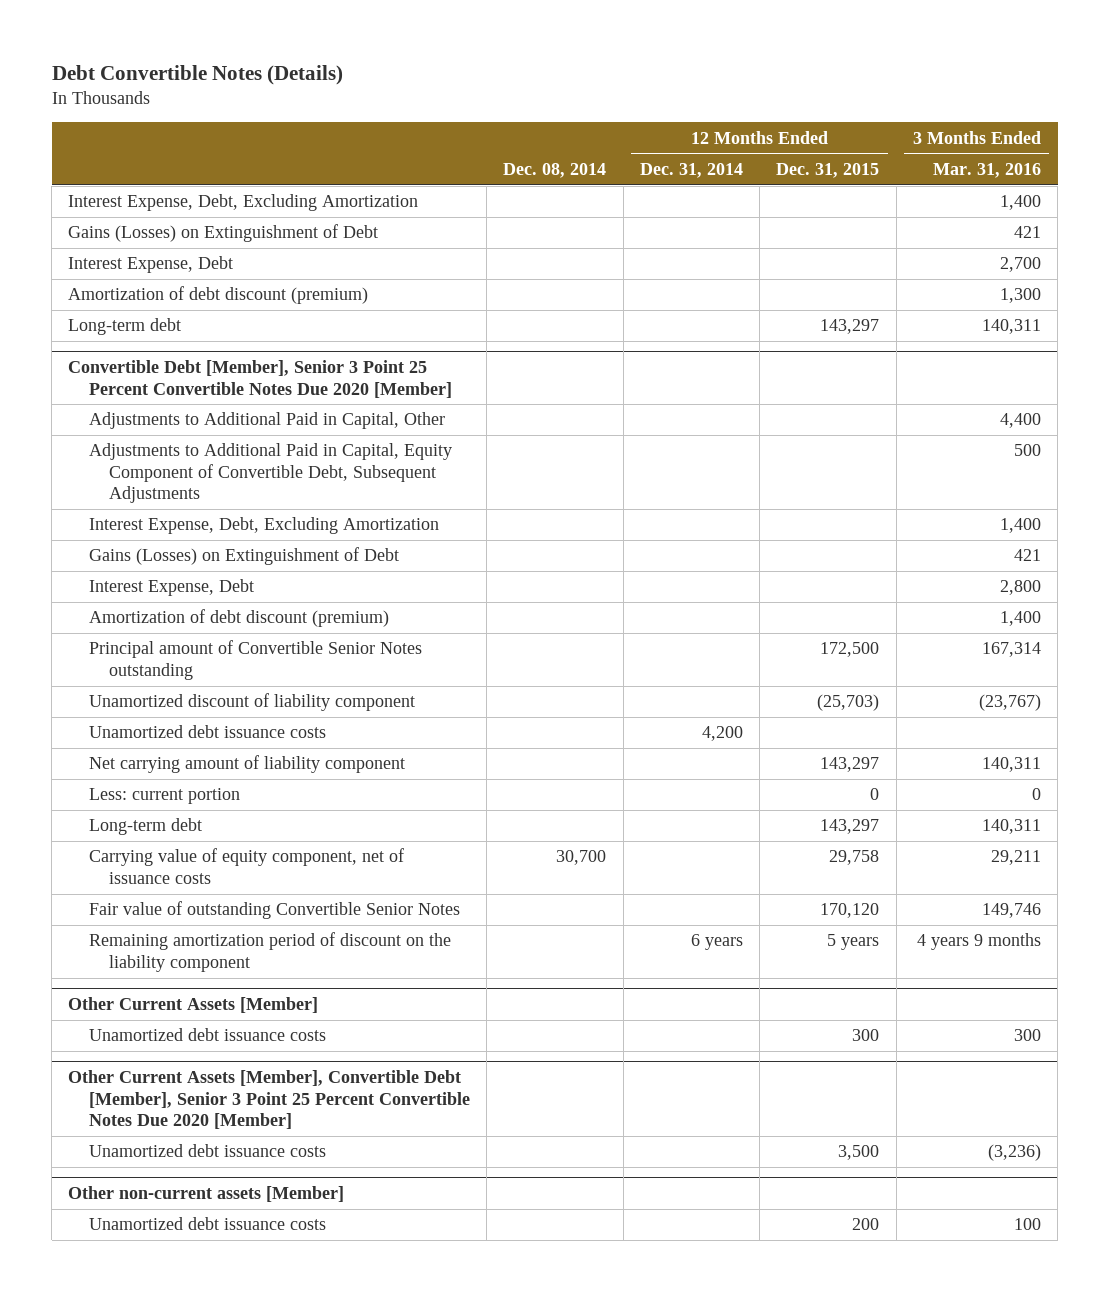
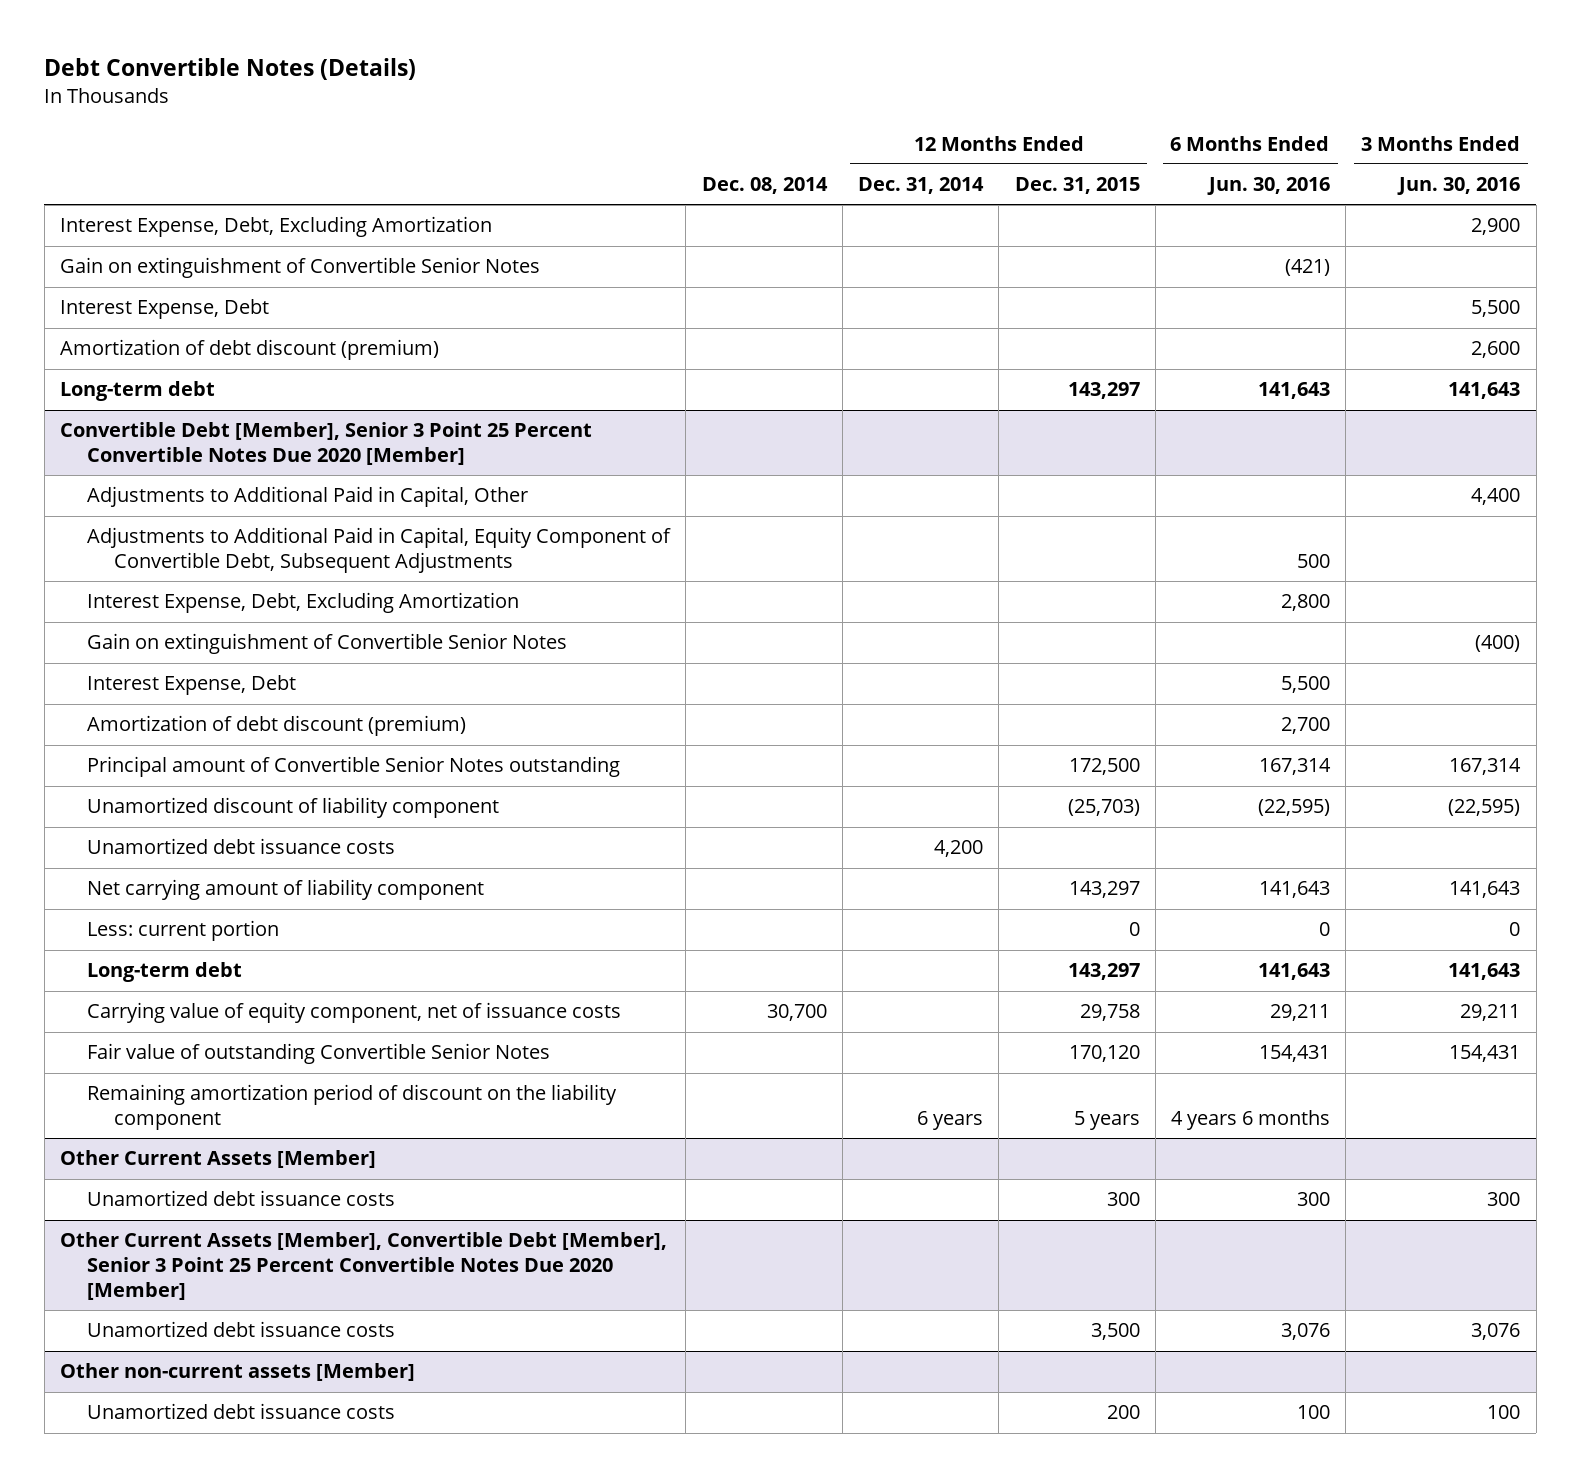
- | Dec. 08, 2014 | 12 Months Ended Dec. 31, 2014 | 12 Months Ended Dec. 31, 2015 | 3 Months Ended Mar. 31, 2016
+ | Dec. 08, 2014 | 12 Months Ended Dec. 31, 2014 | 12 Months Ended Dec. 31, 2015 | 6 Months Ended Jun. 30, 2016 | 3 Months Ended Jun. 30, 2016
- Gains (Losses) on Extinguishment of Debt | | | | 421
+ Gain on extinguishment of Convertible Senior Notes | | | | (421) |
@ Convertible Debt [Member], Senior 3 Point 25 Percent Convertible Notes Due 2020 [Member]
- Gains (Losses) on Extinguishment of Debt | | | | 421
+ Gain on extinguishment of Convertible Senior Notes | | | | | (400)

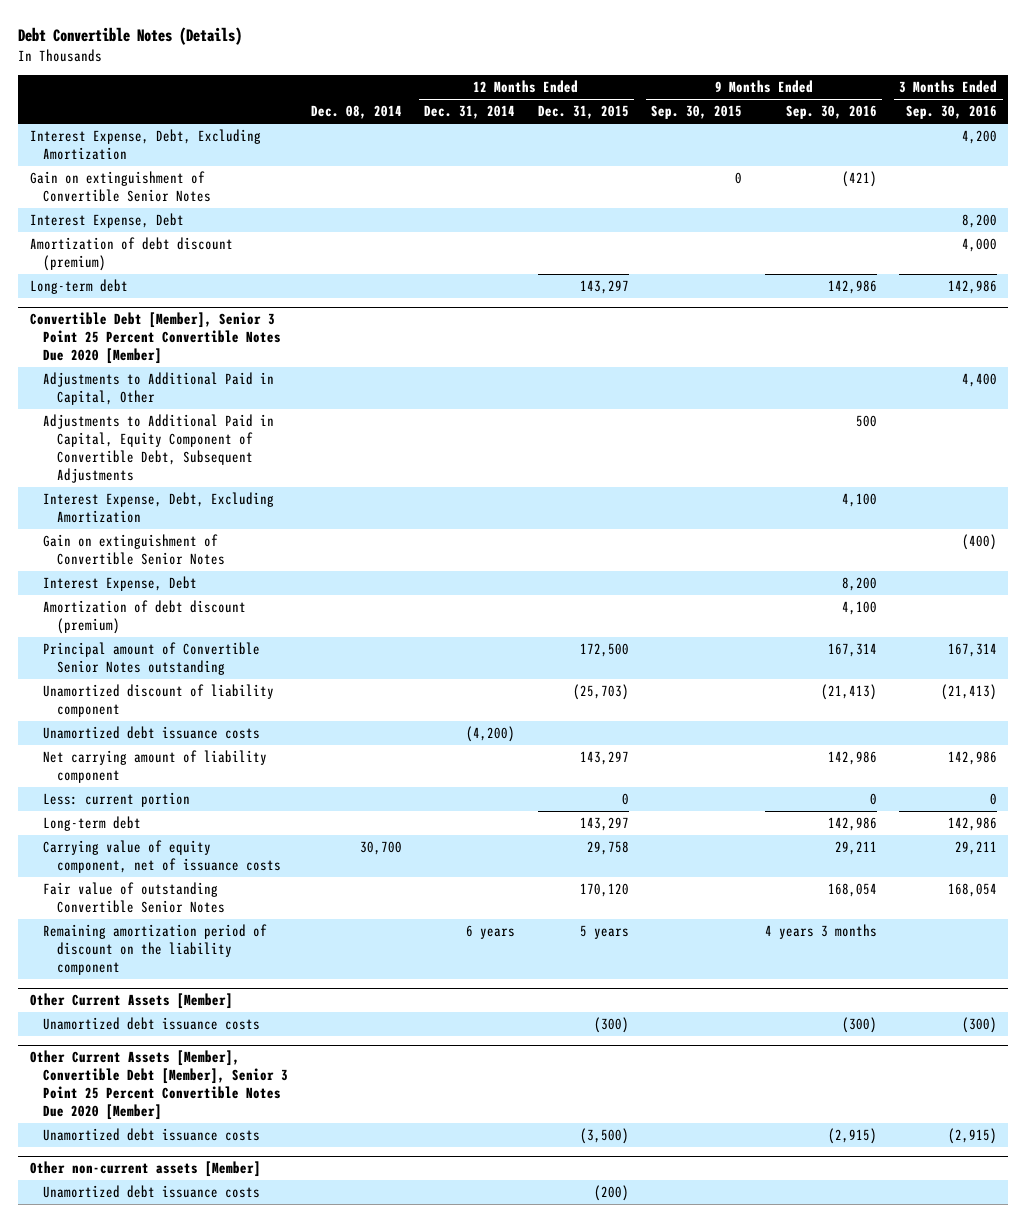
- | Dec. 08, 2014 | 12 Months Ended Dec. 31, 2014 | 12 Months Ended Dec. 31, 2015 | 6 Months Ended Jun. 30, 2016 | 3 Months Ended Jun. 30, 2016
+ | Dec. 08, 2014 | 12 Months Ended Dec. 31, 2014 | 12 Months Ended Dec. 31, 2015 | 9 Months Ended Sep. 30, 2015 | 9 Months Ended Sep. 30, 2016 | 3 Months Ended Sep. 30, 2016
@ Convertible Debt [Member], Senior 3 Point 25 Percent Convertible Notes Due 2020 [Member]
- Unamortized debt issuance costs | | 4,200 | | |
+ Unamortized debt issuance costs | | (4,200) | | | |
@ Other Current Assets [Member]
- Unamortized debt issuance costs | | | 300 | 300 | 300
+ Unamortized debt issuance costs | | | (300) | | (300) | (300)
@ Other Current Assets [Member], Convertible Debt [Member], Senior 3 Point 25 Percent Convertible Notes Due 2020 [Member]
- Unamortized debt issuance costs | | | 3,500 | 3,076 | 3,076
+ Unamortized debt issuance costs | | | (3,500) | | (2,915) | (2,915)
@ Other non-current assets [Member]
- Unamortized debt issuance costs | | | 200 | 100 | 100
+ Unamortized debt issuance costs | | | (200) | | |

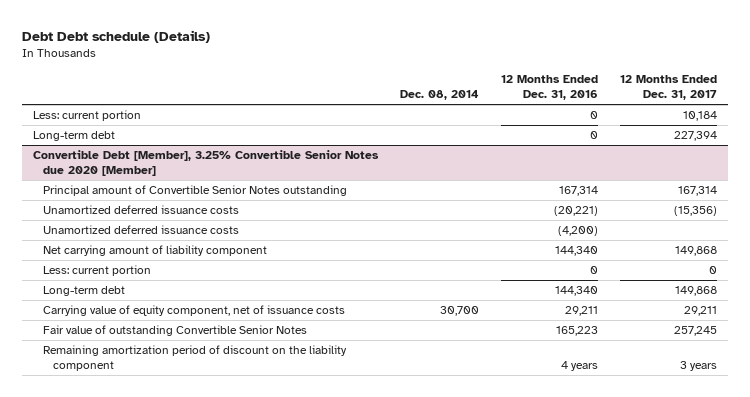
- Debt Convertible Notes (Details)
+ Debt Debt schedule (Details)
- | Dec. 08, 2014 | 12 Months Ended Dec. 31, 2014 | 12 Months Ended Dec. 31, 2015 | 9 Months Ended Sep. 30, 2015 | 9 Months Ended Sep. 30, 2016 | 3 Months Ended Sep. 30, 2016
+ | Dec. 08, 2014 | 12 Months Ended Dec. 31, 2016 | 12 Months Ended Dec. 31, 2017
- Interest Expense, Debt, Excluding Amortization | | | | | | 4,200
- Gain on extinguishment of Convertible Senior Notes | | | | 0 | (421) |
- Interest Expense, Debt | | | | | | 8,200
- Amortization of debt discount (premium) | | | | | | 4,000
+ Less: current portion | | 0 | 10,184
- Convertible Debt [Member], Senior 3 Point 25 Percent Convertible Notes Due 2020 [Member]
- Adjustments to Additional Paid in Capital, Other | | | | | | 4,400
- Adjustments to Additional Paid in Capital, Equity Component of Convertible Debt, Subsequent Adjustments | | | | | 500 |
- Interest Expense, Debt, Excluding Amortization | | | | | 4,100 |
- Gain on extinguishment of Convertible Senior Notes | | | | | | (400)
- Interest Expense, Debt | | | | | 8,200 |
- Amortization of debt discount (premium) | | | | | 4,100 |
+ Convertible Debt [Member], 3.25% Convertible Senior Notes due 2020 [Member]
- Unamortized discount of liability component | | | (25,703) | | (21,413) | (21,413)
- Unamortized debt issuance costs | | (4,200) | | | |
+ Unamortized deferred issuance costs | | (20,221) | (15,356)
+ Unamortized deferred issuance costs | | (4,200) |
- Other Current Assets [Member]
- Unamortized debt issuance costs | | | (300) | | (300) | (300)
- Other Current Assets [Member], Convertible Debt [Member], Senior 3 Point 25 Percent Convertible Notes Due 2020 [Member]
- Unamortized debt issuance costs | | | (3,500) | | (2,915) | (2,915)
- Other non-current assets [Member]
- Unamortized debt issuance costs | | | (200) | | |

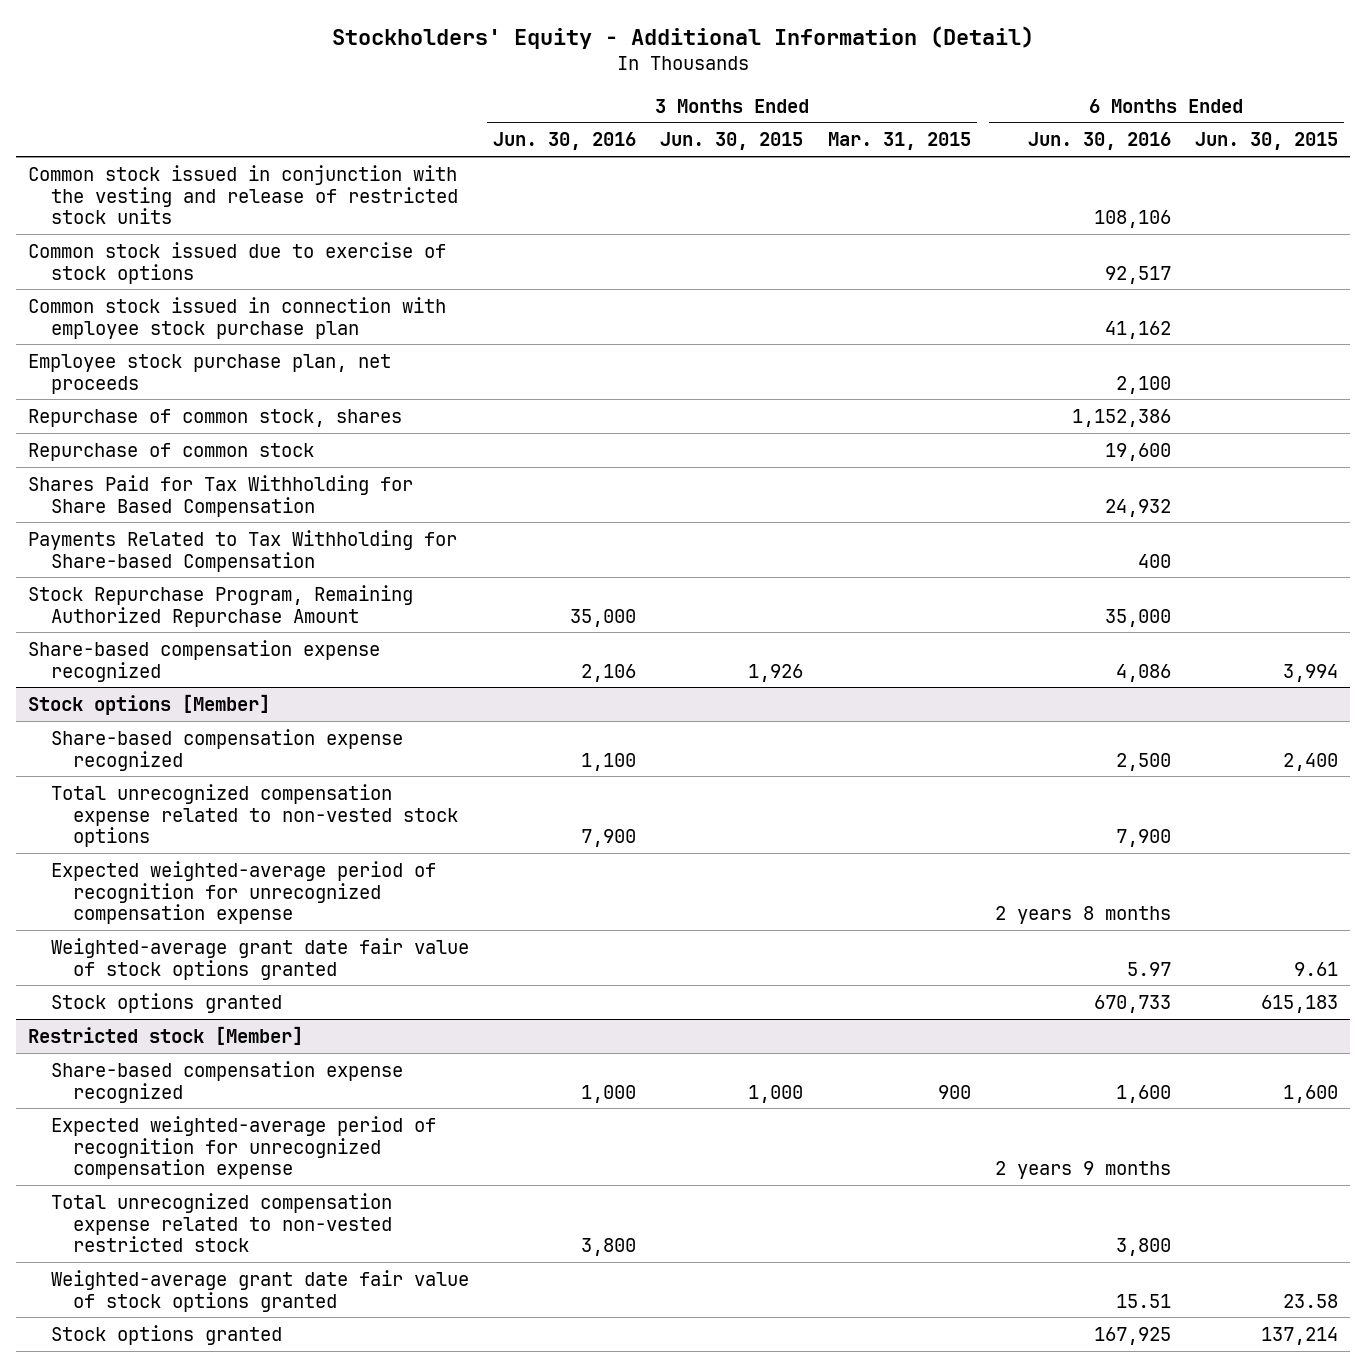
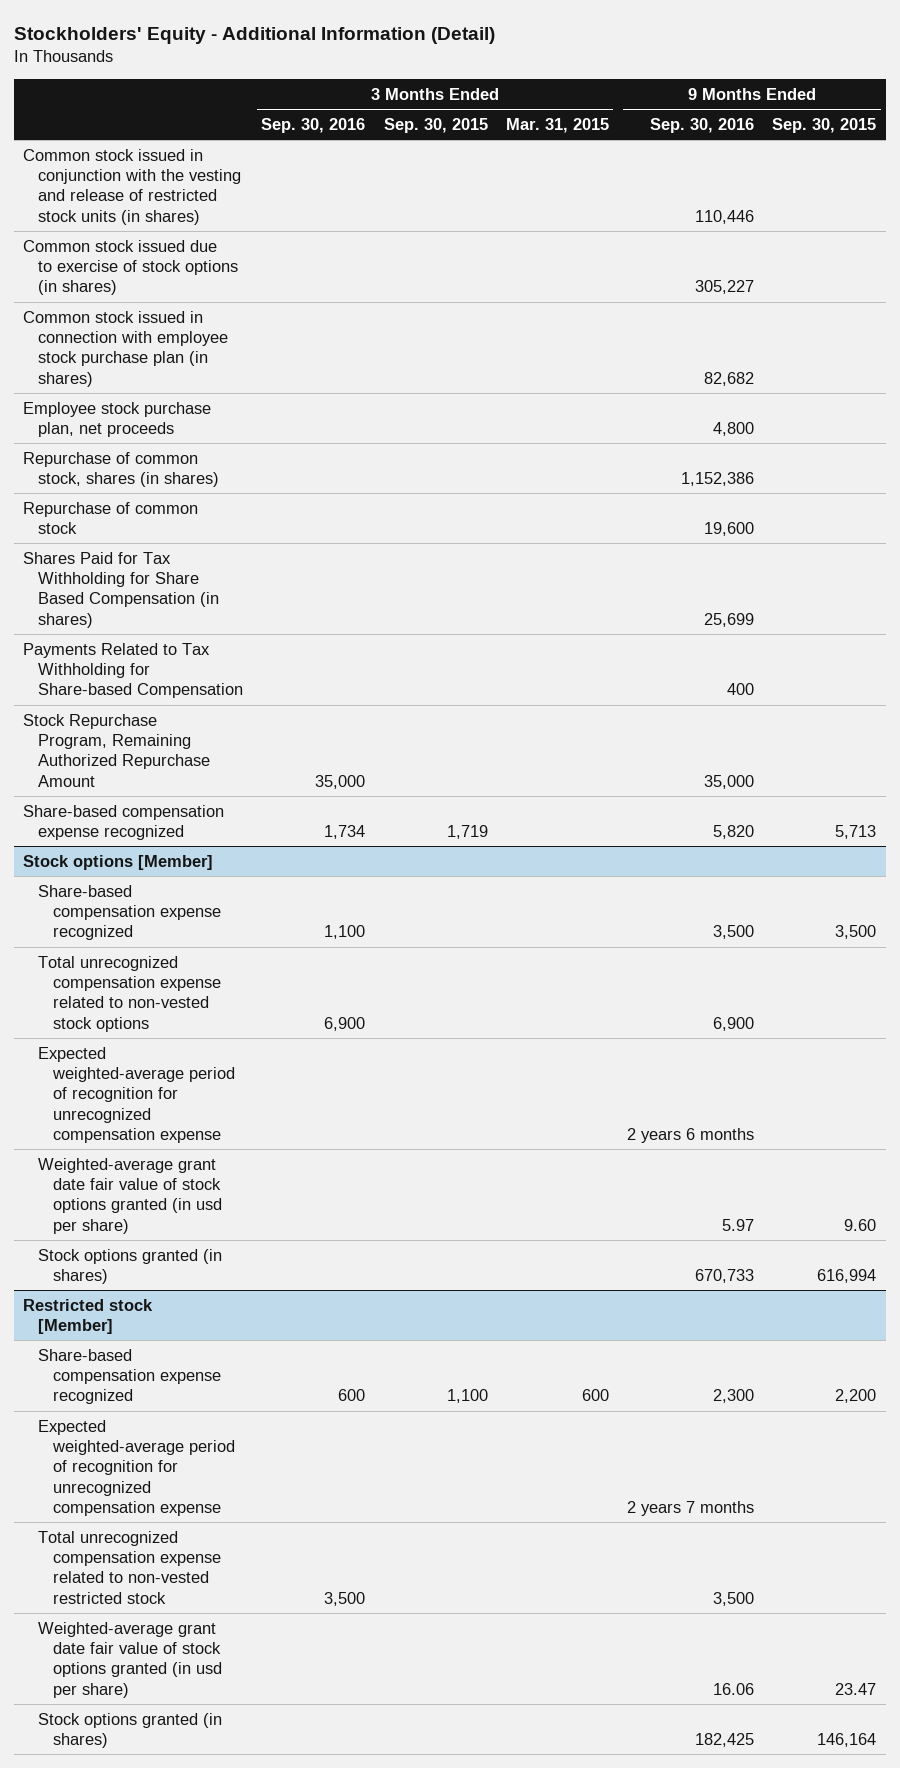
- | 3 Months Ended Jun. 30, 2016 | 3 Months Ended Jun. 30, 2015 | 3 Months Ended Mar. 31, 2015 | 6 Months Ended Jun. 30, 2016 | 6 Months Ended Jun. 30, 2015
+ | 3 Months Ended Sep. 30, 2016 | 3 Months Ended Sep. 30, 2015 | 3 Months Ended Mar. 31, 2015 | 9 Months Ended Sep. 30, 2016 | 9 Months Ended Sep. 30, 2015
- Common stock issued in conjunction with the vesting and release of restricted stock units | | | | 108,106 |
- Common stock issued due to exercise of stock options | | | | 92,517 |
- Common stock issued in connection with employee stock purchase plan | | | | 41,162 |
+ Common stock issued in conjunction with the vesting and release of restricted stock units (in shares) | | | | 110,446 |
+ Common stock issued due to exercise of stock options (in shares) | | | | 305,227 |
+ Common stock issued in connection with employee stock purchase plan (in shares) | | | | 82,682 |
- Repurchase of common stock, shares | | | | 1,152,386 |
+ Repurchase of common stock, shares (in shares) | | | | 1,152,386 |
- Shares Paid for Tax Withholding for Share Based Compensation | | | | 24,932 |
+ Shares Paid for Tax Withholding for Share Based Compensation (in shares) | | | | 25,699 |
@ Stock options [Member]
- Weighted-average grant date fair value of stock options granted | | | | 5.97 | 9.61
- Stock options granted | | | | 670,733 | 615,183
+ Weighted-average grant date fair value of stock options granted (in usd per share) | | | | 5.97 | 9.60
+ Stock options granted (in shares) | | | | 670,733 | 616,994
@ Restricted stock [Member]
- Share-based compensation expense recognized | 1,000 | 1,000 | 900 | 1,600 | 1,600
+ Share-based compensation expense recognized | 600 | 1,100 | 600 | 2,300 | 2,200
- Weighted-average grant date fair value of stock options granted | | | | 15.51 | 23.58
- Stock options granted | | | | 167,925 | 137,214
+ Weighted-average grant date fair value of stock options granted (in usd per share) | | | | 16.06 | 23.47
+ Stock options granted (in shares) | | | | 182,425 | 146,164

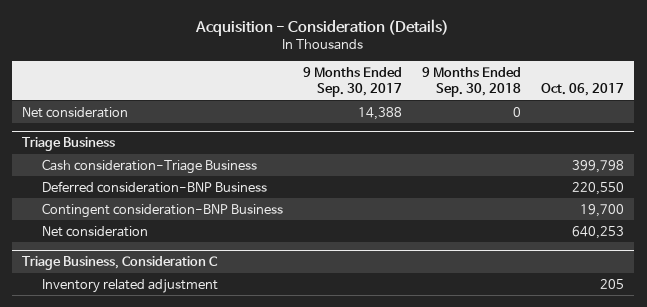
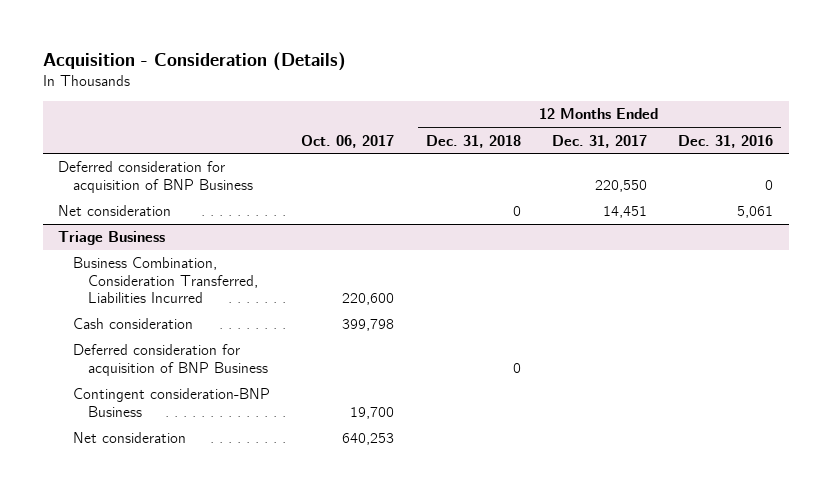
- | 9 Months Ended Sep. 30, 2017 | 9 Months Ended Sep. 30, 2018 | Oct. 06, 2017
+ | Oct. 06, 2017 | 12 Months Ended Dec. 31, 2018 | 12 Months Ended Dec. 31, 2017 | 12 Months Ended Dec. 31, 2016
+ Deferred consideration for acquisition of BNP Business | | | 220,550 | 0
@ Triage Business
- Cash consideration-Triage Business | | | 399,798
- Deferred consideration-BNP Business | | | 220,550
+ Business Combination, Consideration Transferred, Liabilities Incurred | 220,600 | | |
+ Cash consideration | 399,798 | | |
+ Deferred consideration for acquisition of BNP Business | | 0 | |
- Triage Business, Consideration C
- Inventory related adjustment | | | 205

